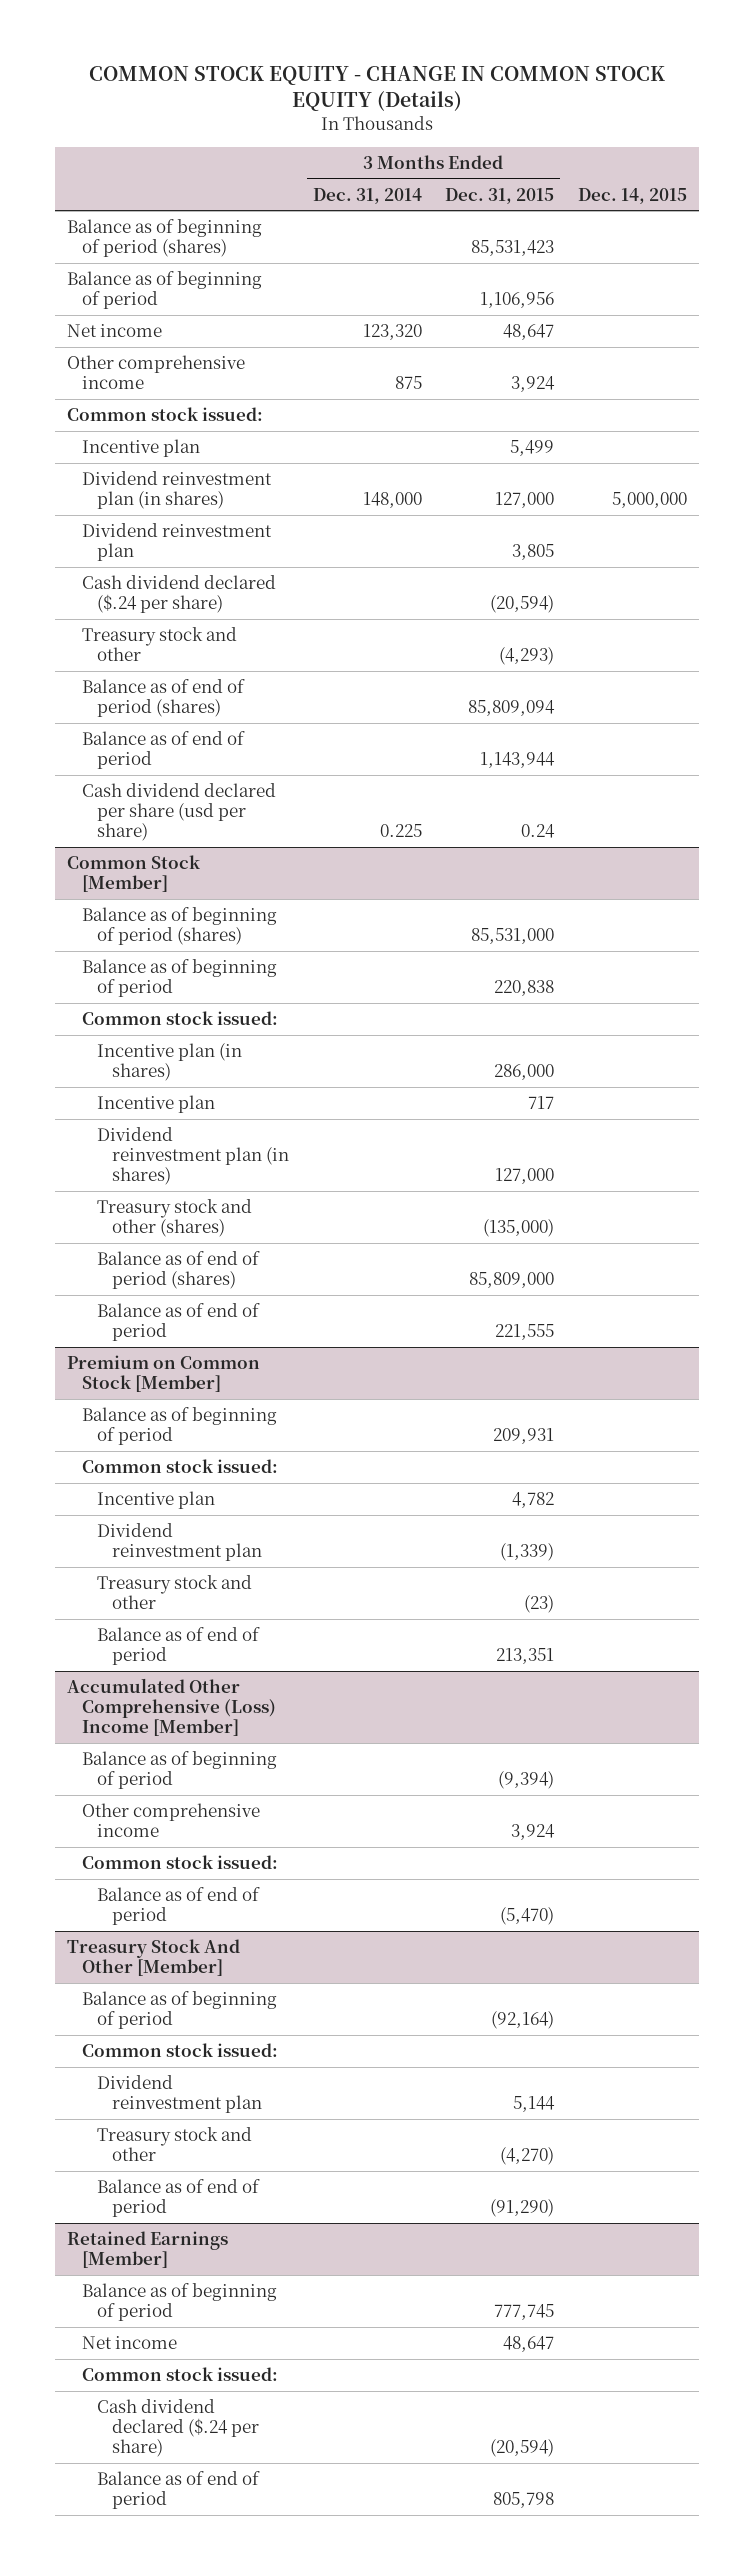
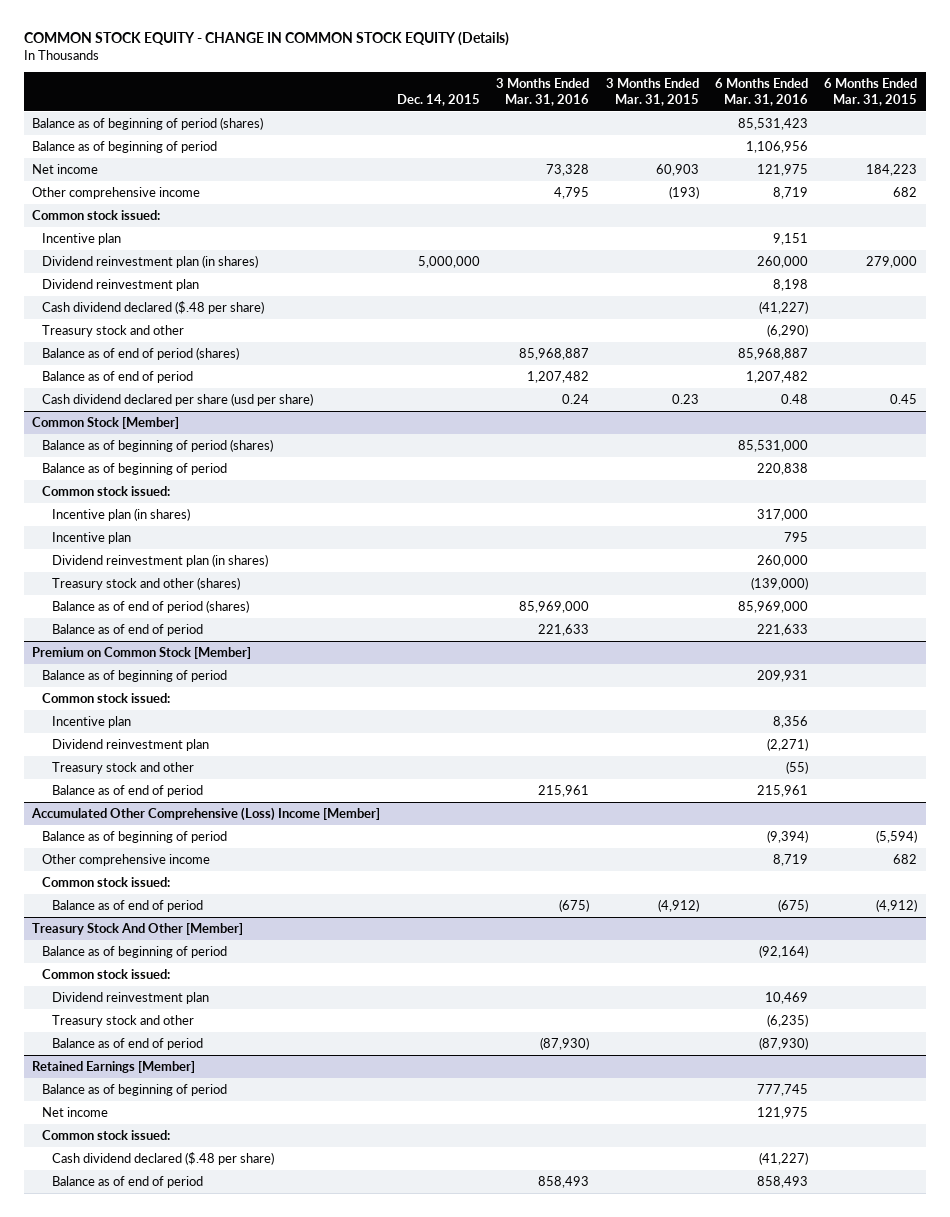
- | 3 Months Ended Dec. 31, 2014 | 3 Months Ended Dec. 31, 2015 | Dec. 14, 2015
+ | Dec. 14, 2015 | 3 Months Ended Mar. 31, 2016 | 3 Months Ended Mar. 31, 2015 | 6 Months Ended Mar. 31, 2016 | 6 Months Ended Mar. 31, 2015
- Cash dividend declared ($.24 per share) | | (20,594) |
+ Cash dividend declared ($.48 per share) | | | | (41,227) |
@ Retained Earnings [Member]
- Cash dividend declared ($.24 per share) | | (20,594) |
+ Cash dividend declared ($.48 per share) | | | | (41,227) |

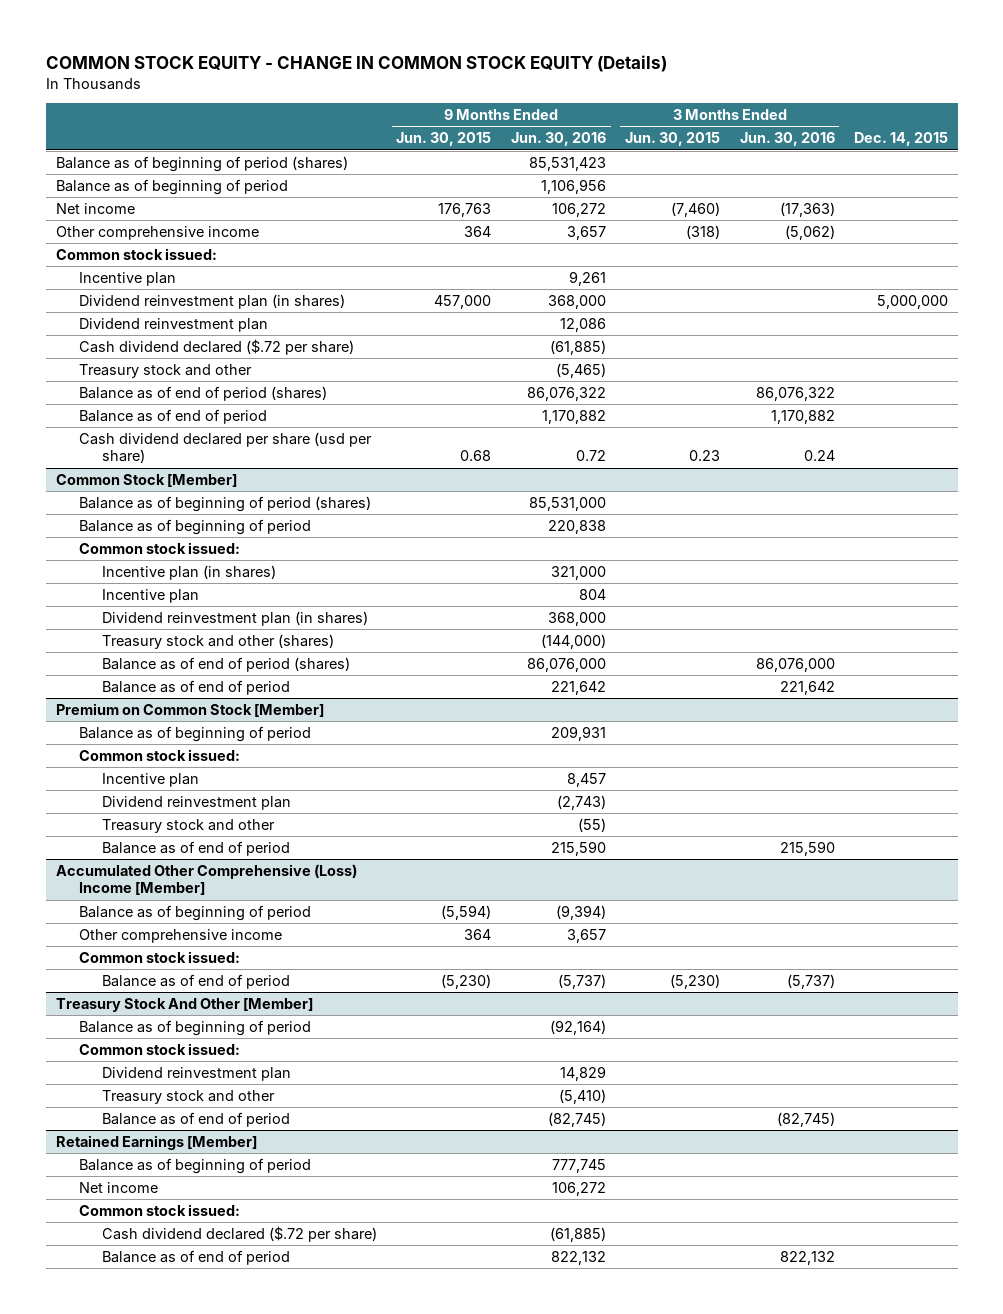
- | Dec. 14, 2015 | 3 Months Ended Mar. 31, 2016 | 3 Months Ended Mar. 31, 2015 | 6 Months Ended Mar. 31, 2016 | 6 Months Ended Mar. 31, 2015
+ | 9 Months Ended Jun. 30, 2015 | 9 Months Ended Jun. 30, 2016 | 3 Months Ended Jun. 30, 2015 | 3 Months Ended Jun. 30, 2016 | Dec. 14, 2015
- Cash dividend declared ($.48 per share) | | | | (41,227) |
+ Cash dividend declared ($.72 per share) | | (61,885) | | |
@ Retained Earnings [Member]
- Cash dividend declared ($.48 per share) | | | | (41,227) |
+ Cash dividend declared ($.72 per share) | | (61,885) | | |

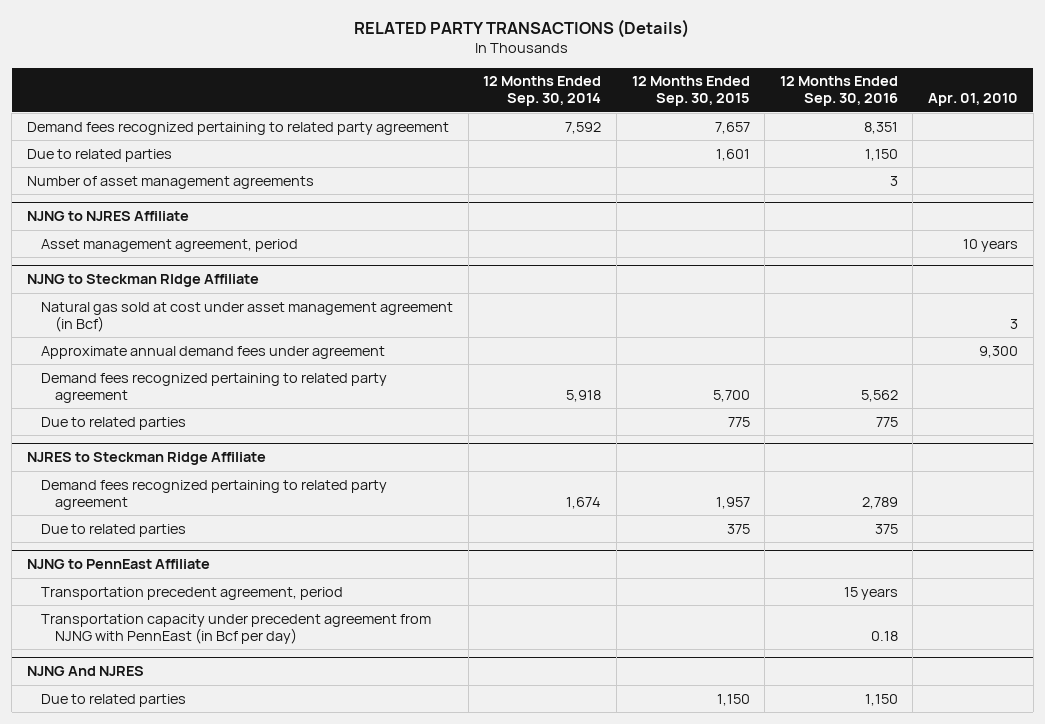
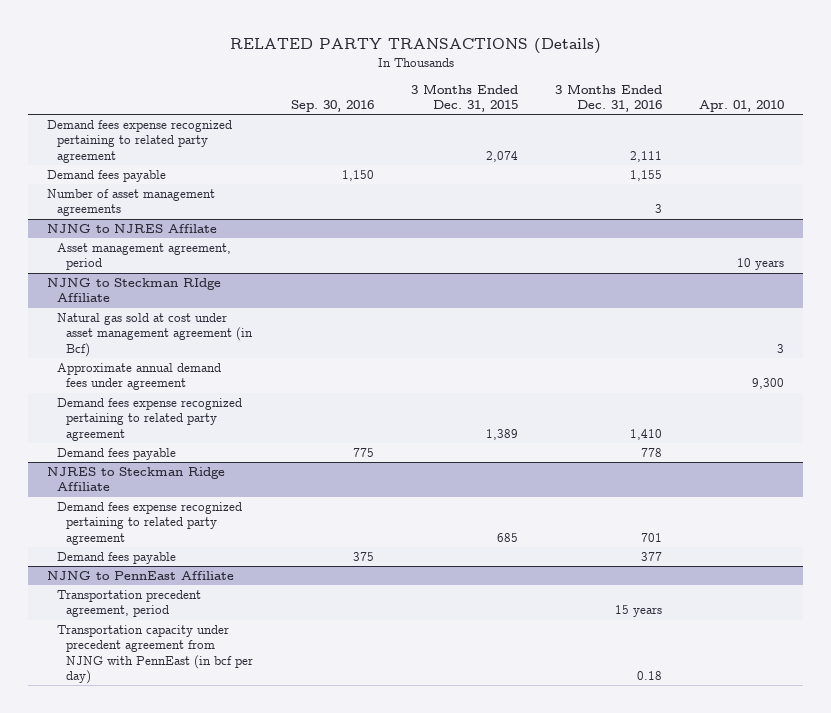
- | 12 Months Ended Sep. 30, 2014 | 12 Months Ended Sep. 30, 2015 | 12 Months Ended Sep. 30, 2016 | Apr. 01, 2010
+ | Sep. 30, 2016 | 3 Months Ended Dec. 31, 2015 | 3 Months Ended Dec. 31, 2016 | Apr. 01, 2010
- Demand fees recognized pertaining to related party agreement | 7,592 | 7,657 | 8,351 |
- Due to related parties | | 1,601 | 1,150 |
+ Demand fees expense recognized pertaining to related party agreement | | 2,074 | 2,111 |
+ Demand fees payable | 1,150 | | 1,155 |
- NJNG to NJRES Affiliate
+ NJNG to NJRES Affilate
@ NJNG to Steckman RIdge Affiliate
- Demand fees recognized pertaining to related party agreement | 5,918 | 5,700 | 5,562 |
- Due to related parties | | 775 | 775 |
+ Demand fees expense recognized pertaining to related party agreement | | 1,389 | 1,410 |
+ Demand fees payable | 775 | | 778 |
@ NJRES to Steckman Ridge Affiliate
- Demand fees recognized pertaining to related party agreement | 1,674 | 1,957 | 2,789 |
- Due to related parties | | 375 | 375 |
+ Demand fees expense recognized pertaining to related party agreement | | 685 | 701 |
+ Demand fees payable | 375 | | 377 |
@ NJNG to PennEast Affiliate
- Transportation capacity under precedent agreement from NJNG with PennEast (in Bcf per day) | | | 0.18 |
- NJNG And NJRES
- Due to related parties | | 1,150 | 1,150 |
@ NJNG to PennEast Affiliate
+ Transportation capacity under precedent agreement from NJNG with PennEast (in bcf per day) | | | 0.18 |

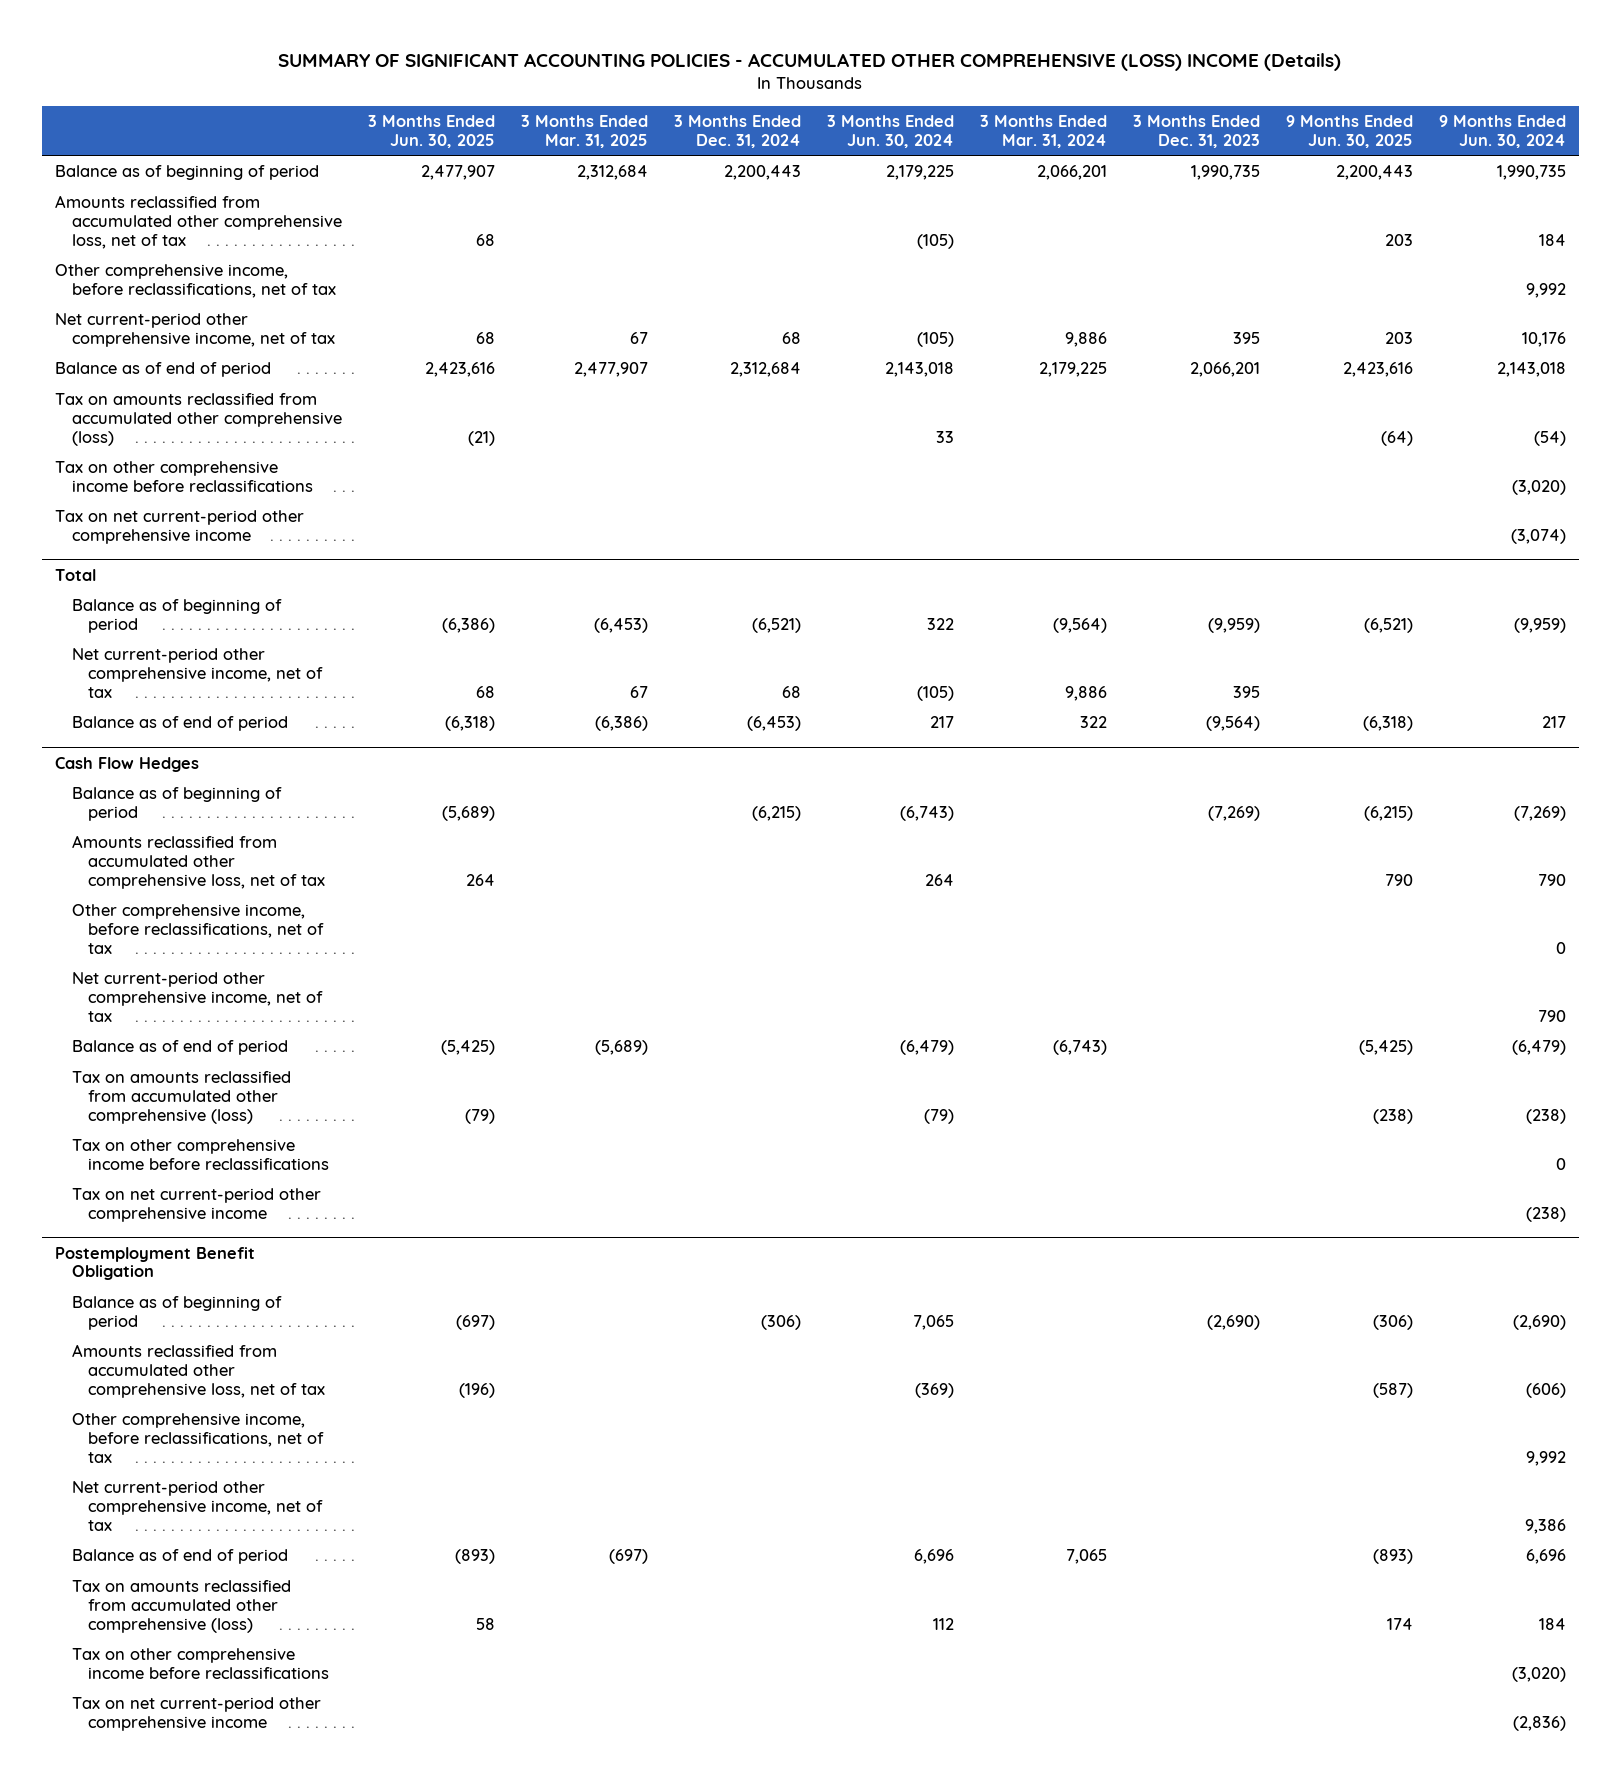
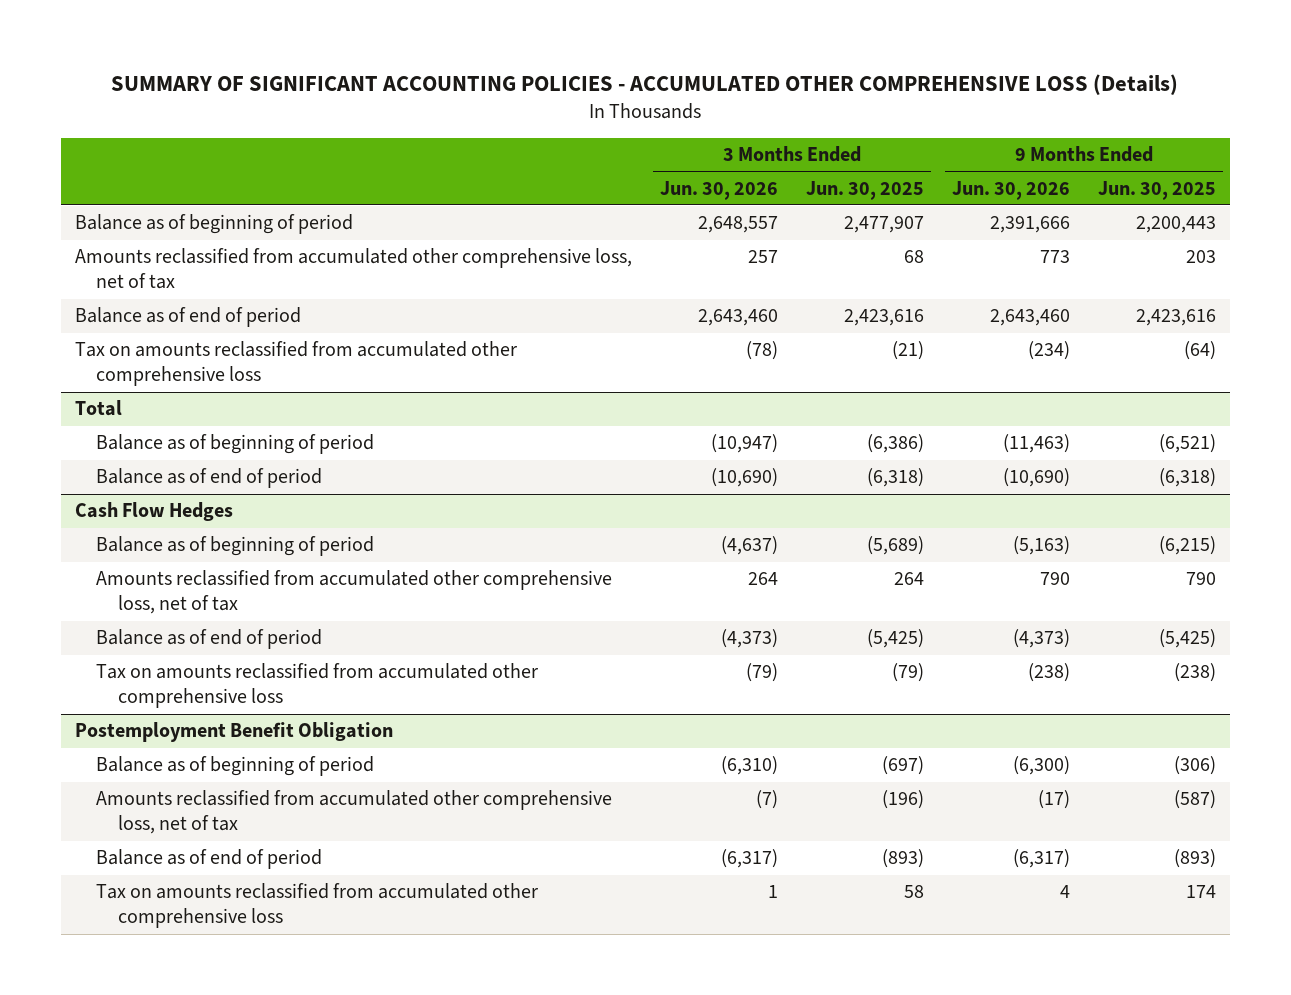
- SUMMARY OF SIGNIFICANT ACCOUNTING POLICIES - ACCUMULATED OTHER COMPREHENSIVE (LOSS) INCOME (Details)
+ SUMMARY OF SIGNIFICANT ACCOUNTING POLICIES - ACCUMULATED OTHER COMPREHENSIVE LOSS (Details)
- | 3 Months Ended Jun. 30, 2025 | 3 Months Ended Mar. 31, 2025 | 3 Months Ended Dec. 31, 2024 | 3 Months Ended Jun. 30, 2024 | 3 Months Ended Mar. 31, 2024 | 3 Months Ended Dec. 31, 2023 | 9 Months Ended Jun. 30, 2025 | 9 Months Ended Jun. 30, 2024
+ | 3 Months Ended Jun. 30, 2026 | 3 Months Ended Jun. 30, 2025 | 9 Months Ended Jun. 30, 2026 | 9 Months Ended Jun. 30, 2025
- Other comprehensive income, before reclassifications, net of tax | | | | | | | | 9,992
- Net current-period other comprehensive income, net of tax | 68 | 67 | 68 | (105) | 9,886 | 395 | 203 | 10,176
- Tax on amounts reclassified from accumulated other comprehensive (loss) | (21) | | | 33 | | | (64) | (54)
- Tax on other comprehensive income before reclassifications | | | | | | | | (3,020)
- Tax on net current-period other comprehensive income | | | | | | | | (3,074)
+ Tax on amounts reclassified from accumulated other comprehensive loss | (78) | (21) | (234) | (64)
@ Total
- Net current-period other comprehensive income, net of tax | 68 | 67 | 68 | (105) | 9,886 | 395 | |
@ Cash Flow Hedges
- Other comprehensive income, before reclassifications, net of tax | | | | | | | | 0
- Net current-period other comprehensive income, net of tax | | | | | | | | 790
- Tax on amounts reclassified from accumulated other comprehensive (loss) | (79) | | | (79) | | | (238) | (238)
- Tax on other comprehensive income before reclassifications | | | | | | | | 0
- Tax on net current-period other comprehensive income | | | | | | | | (238)
+ Tax on amounts reclassified from accumulated other comprehensive loss | (79) | (79) | (238) | (238)
@ Postemployment Benefit Obligation
- Other comprehensive income, before reclassifications, net of tax | | | | | | | | 9,992
- Net current-period other comprehensive income, net of tax | | | | | | | | 9,386
- Tax on amounts reclassified from accumulated other comprehensive (loss) | 58 | | | 112 | | | 174 | 184
- Tax on other comprehensive income before reclassifications | | | | | | | | (3,020)
- Tax on net current-period other comprehensive income | | | | | | | | (2,836)
+ Tax on amounts reclassified from accumulated other comprehensive loss | 1 | 58 | 4 | 174

